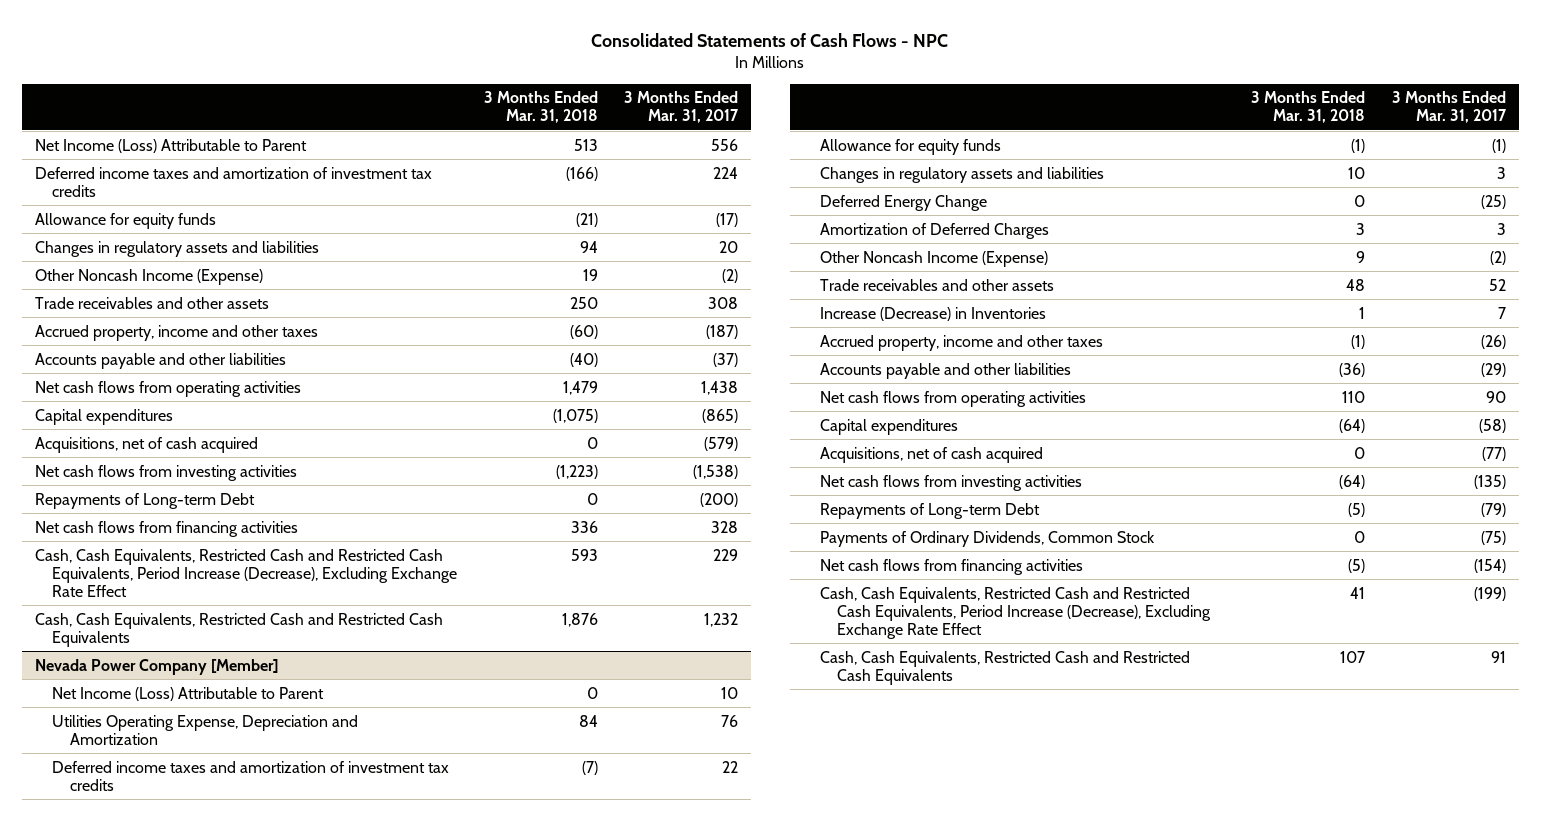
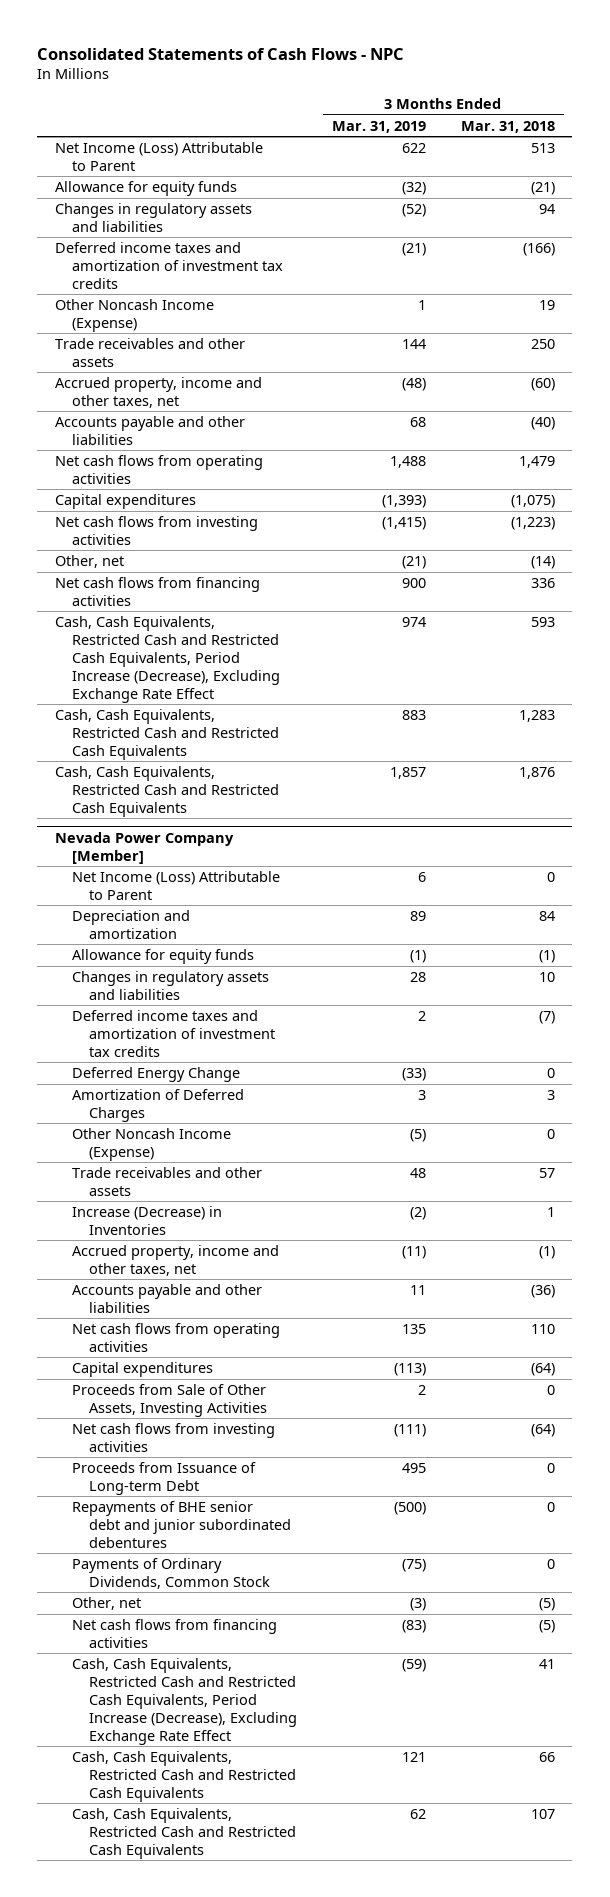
- | 3 Months Ended Mar. 31, 2018 | 3 Months Ended Mar. 31, 2017
+ | 3 Months Ended Mar. 31, 2019 | 3 Months Ended Mar. 31, 2018
moved down: Deferred income taxes and amortization of investment tax credits | (21) | (166)
- Accrued property, income and other taxes | (60) | (187)
+ Accrued property, income and other taxes, net | (48) | (60)
- Acquisitions, net of cash acquired | 0 | (579)
- Repayments of Long-term Debt | 0 | (200)
+ Other, net | (21) | (14)
+ Cash, Cash Equivalents, Restricted Cash and Restricted Cash Equivalents | 883 | 1,283
@ Nevada Power Company [Member]
- Utilities Operating Expense, Depreciation and Amortization | 84 | 76
+ Depreciation and amortization | 89 | 84
moved down: Deferred income taxes and amortization of investment tax credits | 2 | (7)
- Other Noncash Income (Expense) | 9 | (2)
- Trade receivables and other assets | 48 | 52
+ Other Noncash Income (Expense) | (5) | 0
+ Trade receivables and other assets | 48 | 57
- Accrued property, income and other taxes | (1) | (26)
+ Accrued property, income and other taxes, net | (11) | (1)
- Acquisitions, net of cash acquired | 0 | (77)
+ Proceeds from Sale of Other Assets, Investing Activities | 2 | 0
- Repayments of Long-term Debt | (5) | (79)
+ Proceeds from Issuance of Long-term Debt | 495 | 0
+ Repayments of BHE senior debt and junior subordinated debentures | (500) | 0
+ Other, net | (3) | (5)
+ Cash, Cash Equivalents, Restricted Cash and Restricted Cash Equivalents | 121 | 66

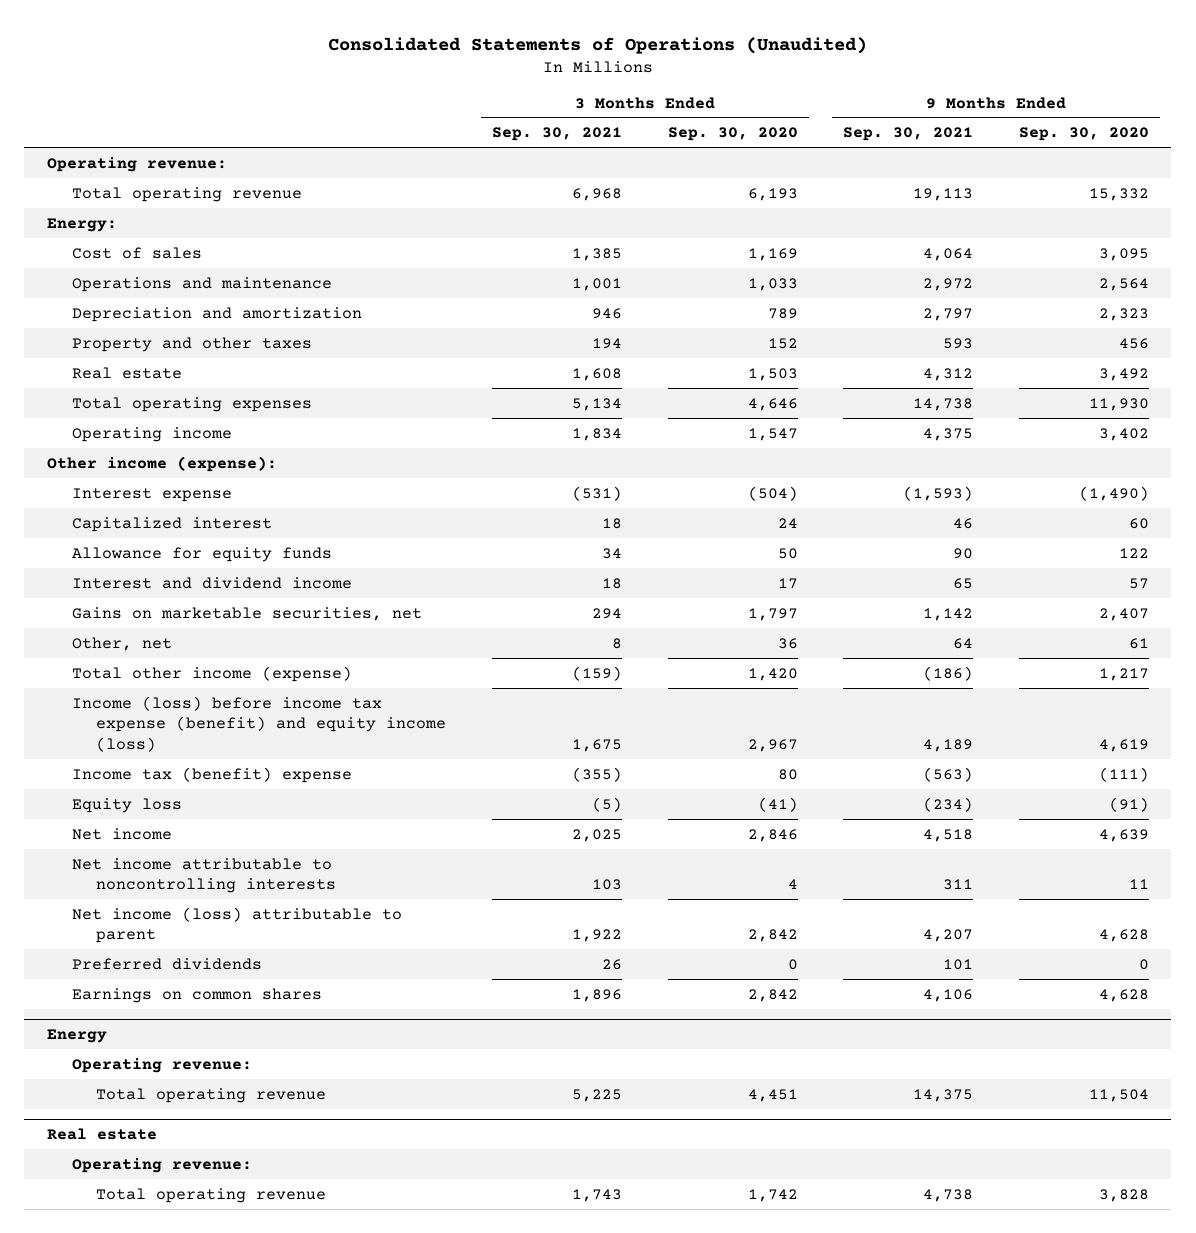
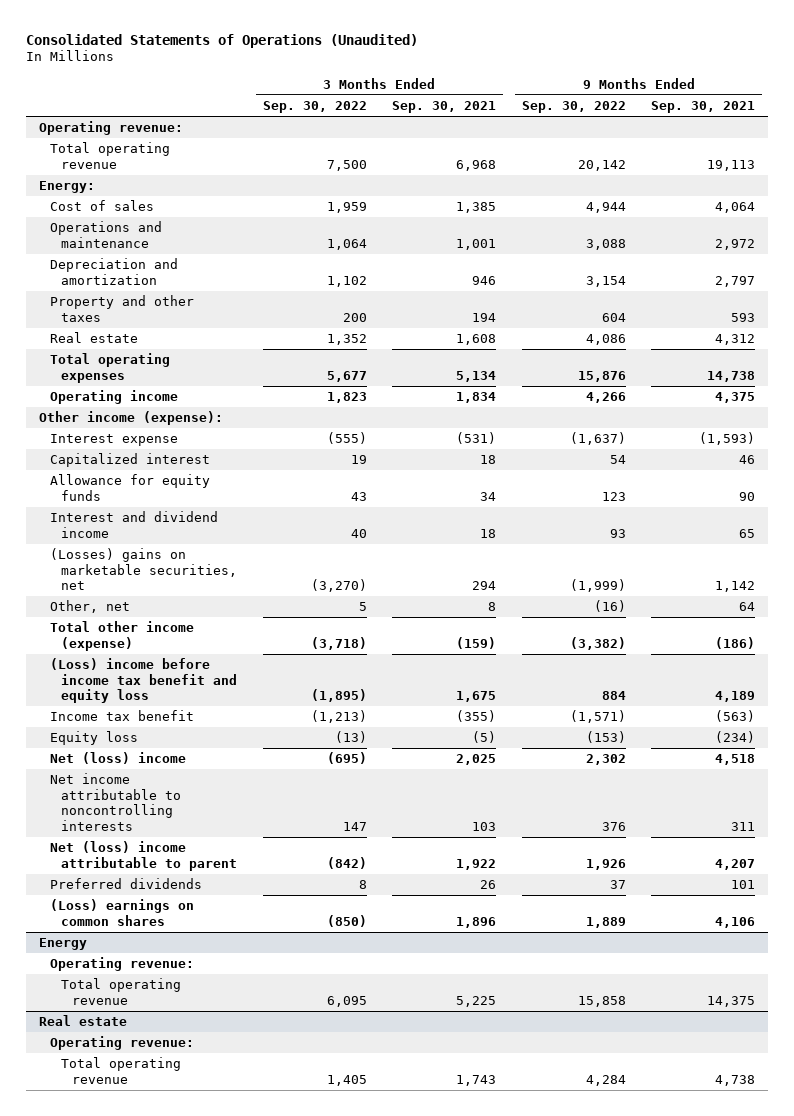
- | 3 Months Ended Sep. 30, 2021 | 3 Months Ended Sep. 30, 2020 | 9 Months Ended Sep. 30, 2021 | 9 Months Ended Sep. 30, 2020
+ | 3 Months Ended Sep. 30, 2022 | 3 Months Ended Sep. 30, 2021 | 9 Months Ended Sep. 30, 2022 | 9 Months Ended Sep. 30, 2021
- Gains on marketable securities, net | 294 | 1,797 | 1,142 | 2,407
+ (Losses) gains on marketable securities, net | (3,270) | 294 | (1,999) | 1,142
- Income (loss) before income tax expense (benefit) and equity income (loss) | 1,675 | 2,967 | 4,189 | 4,619
- Income tax (benefit) expense | (355) | 80 | (563) | (111)
+ (Loss) income before income tax benefit and equity loss | (1,895) | 1,675 | 884 | 4,189
+ Income tax benefit | (1,213) | (355) | (1,571) | (563)
- Net income | 2,025 | 2,846 | 4,518 | 4,639
+ Net (loss) income | (695) | 2,025 | 2,302 | 4,518
- Net income (loss) attributable to parent | 1,922 | 2,842 | 4,207 | 4,628
+ Net (loss) income attributable to parent | (842) | 1,922 | 1,926 | 4,207
- Earnings on common shares | 1,896 | 2,842 | 4,106 | 4,628
+ (Loss) earnings on common shares | (850) | 1,896 | 1,889 | 4,106

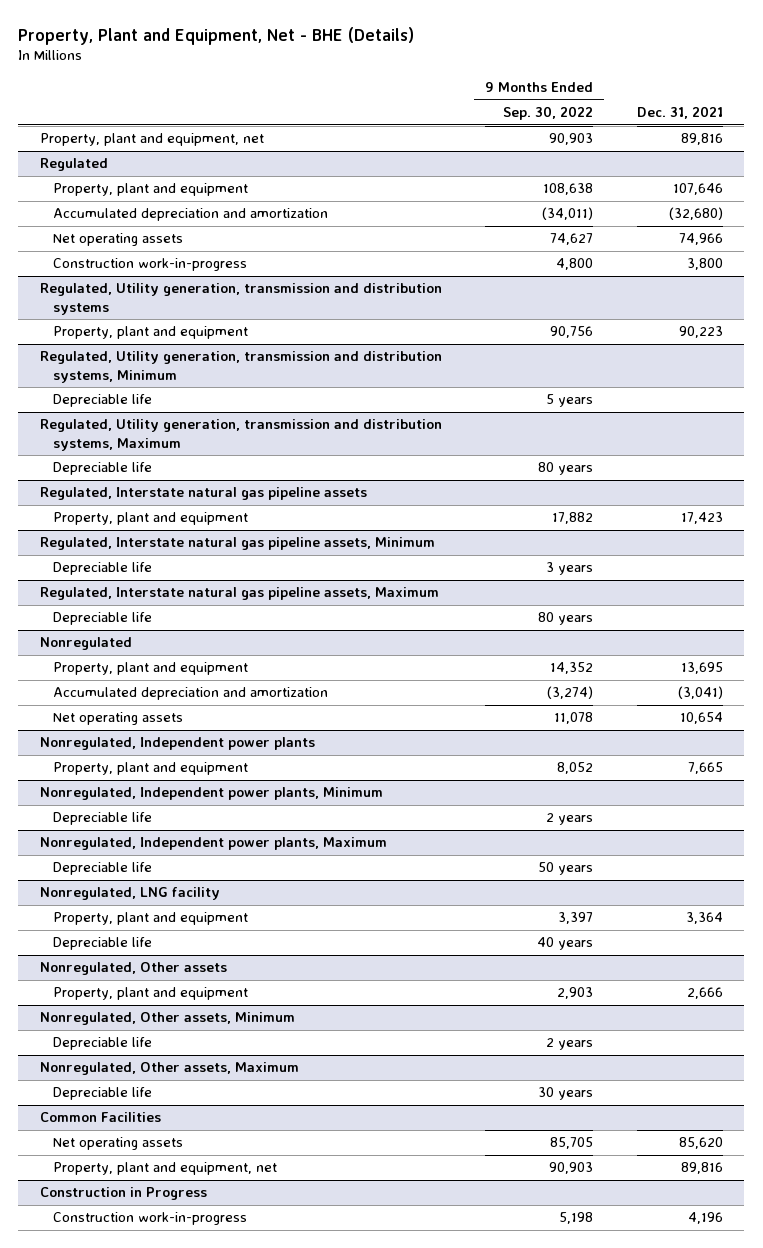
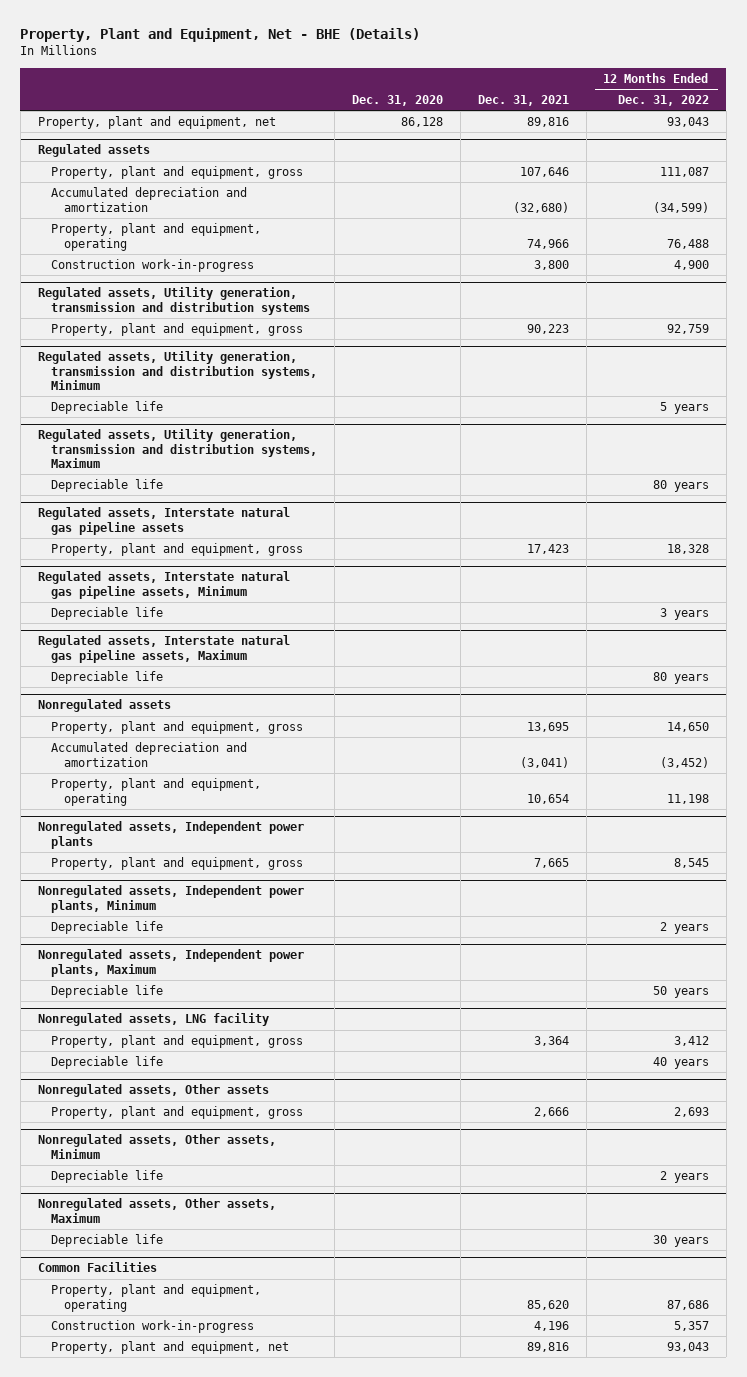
- | 9 Months Ended Sep. 30, 2022 | Dec. 31, 2021
+ | Dec. 31, 2020 | Dec. 31, 2021 | 12 Months Ended Dec. 31, 2022
- Regulated
- Property, plant and equipment | 108,638 | 107,646
+ Regulated assets
+ Property, plant and equipment, gross | | 107,646 | 111,087
- Net operating assets | 74,627 | 74,966
+ Property, plant and equipment, operating | | 74,966 | 76,488
- Regulated, Utility generation, transmission and distribution systems
- Property, plant and equipment | 90,756 | 90,223
- Regulated, Utility generation, transmission and distribution systems, Minimum
+ Regulated assets, Utility generation, transmission and distribution systems
+ Property, plant and equipment, gross | | 90,223 | 92,759
+ Regulated assets, Utility generation, transmission and distribution systems, Minimum
- Regulated, Utility generation, transmission and distribution systems, Maximum
+ Regulated assets, Utility generation, transmission and distribution systems, Maximum
- Regulated, Interstate natural gas pipeline assets
- Property, plant and equipment | 17,882 | 17,423
- Regulated, Interstate natural gas pipeline assets, Minimum
+ Regulated assets, Interstate natural gas pipeline assets
+ Property, plant and equipment, gross | | 17,423 | 18,328
+ Regulated assets, Interstate natural gas pipeline assets, Minimum
- Regulated, Interstate natural gas pipeline assets, Maximum
+ Regulated assets, Interstate natural gas pipeline assets, Maximum
- Nonregulated
- Property, plant and equipment | 14,352 | 13,695
+ Nonregulated assets
+ Property, plant and equipment, gross | | 13,695 | 14,650
- Net operating assets | 11,078 | 10,654
- Nonregulated, Independent power plants
- Property, plant and equipment | 8,052 | 7,665
- Nonregulated, Independent power plants, Minimum
+ Property, plant and equipment, operating | | 10,654 | 11,198
+ Nonregulated assets, Independent power plants
+ Property, plant and equipment, gross | | 7,665 | 8,545
+ Nonregulated assets, Independent power plants, Minimum
- Nonregulated, Independent power plants, Maximum
+ Nonregulated assets, Independent power plants, Maximum
- Nonregulated, LNG facility
- Property, plant and equipment | 3,397 | 3,364
+ Nonregulated assets, LNG facility
+ Property, plant and equipment, gross | | 3,364 | 3,412
- Nonregulated, Other assets
- Property, plant and equipment | 2,903 | 2,666
- Nonregulated, Other assets, Minimum
+ Nonregulated assets, Other assets
+ Property, plant and equipment, gross | | 2,666 | 2,693
+ Nonregulated assets, Other assets, Minimum
- Nonregulated, Other assets, Maximum
+ Nonregulated assets, Other assets, Maximum
@ Common Facilities
- Net operating assets | 85,705 | 85,620
- Construction in Progress
@ Common Facilities
+ Property, plant and equipment, operating | | 85,620 | 87,686
moved down: Property, plant and equipment, net | | 89,816 | 93,043

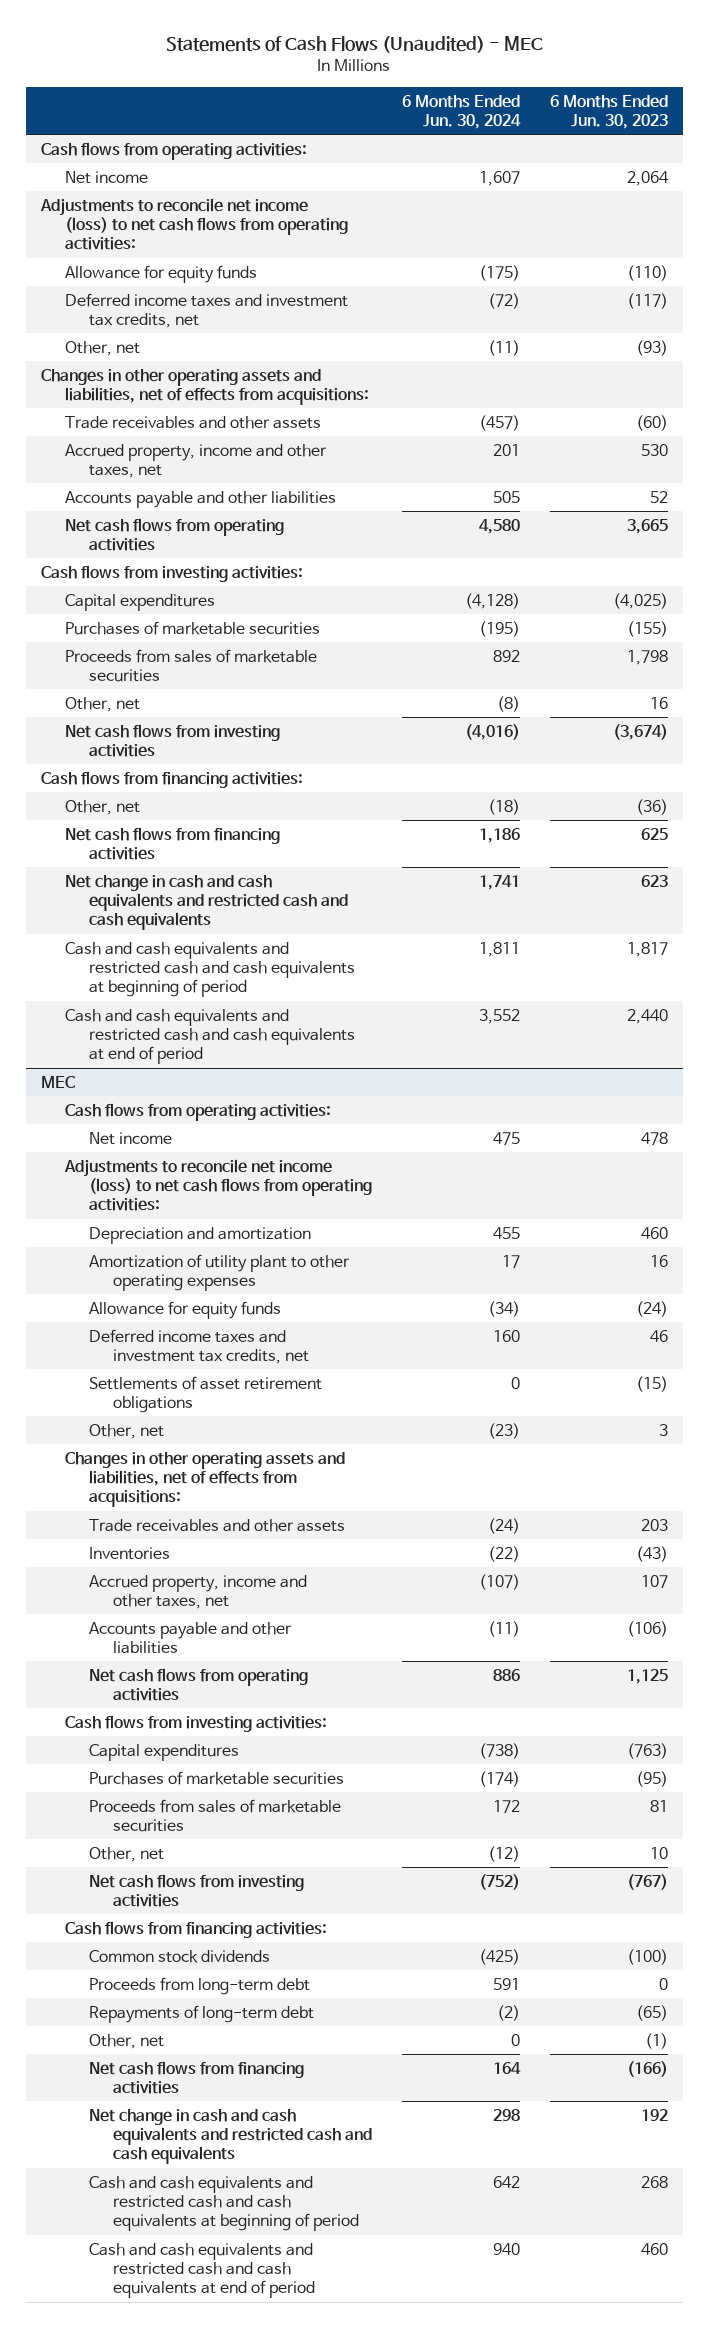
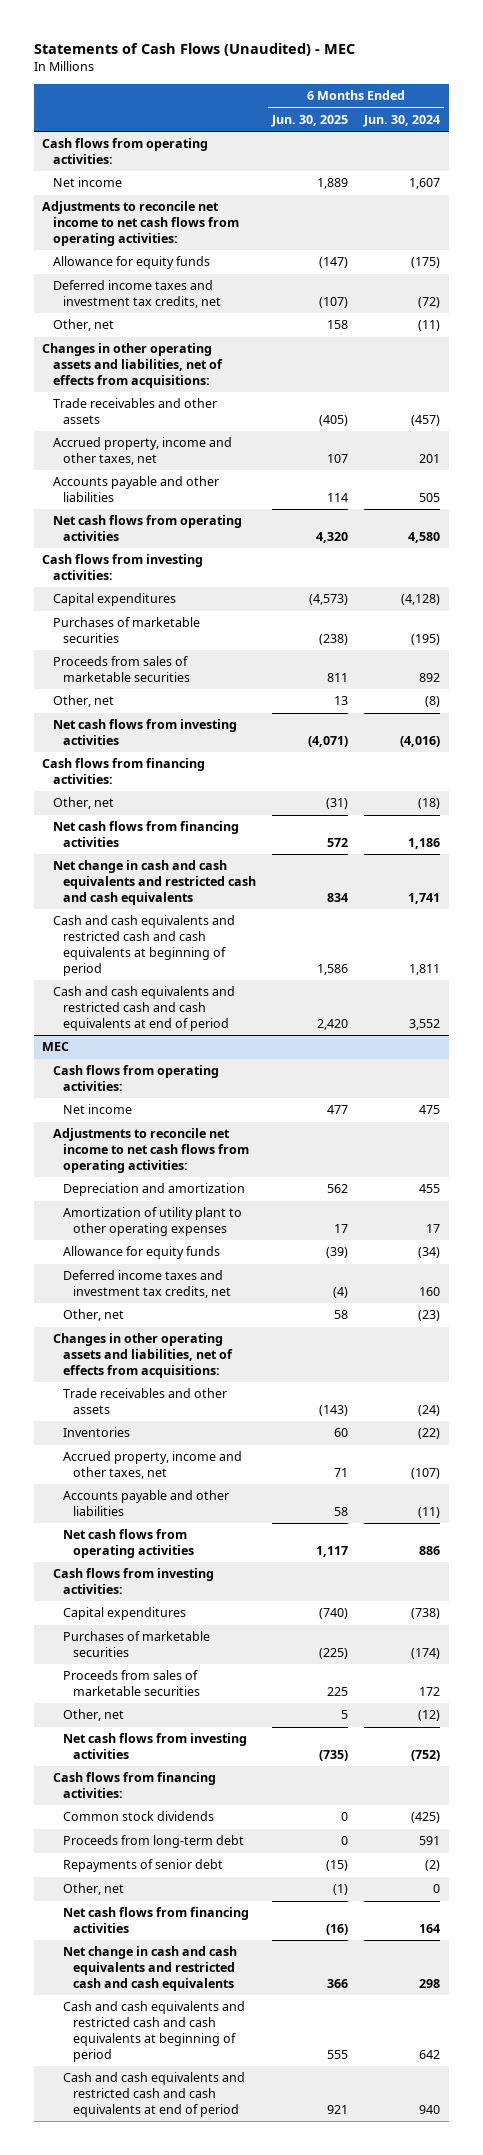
- | 6 Months Ended Jun. 30, 2024 | 6 Months Ended Jun. 30, 2023
+ | 6 Months Ended Jun. 30, 2025 | 6 Months Ended Jun. 30, 2024
- Adjustments to reconcile net income (loss) to net cash flows from operating activities:
+ Adjustments to reconcile net income to net cash flows from operating activities:
@ MEC
- Adjustments to reconcile net income (loss) to net cash flows from operating activities:
+ Adjustments to reconcile net income to net cash flows from operating activities:
- Settlements of asset retirement obligations | 0 | (15)
- Repayments of long-term debt | (2) | (65)
+ Repayments of senior debt | (15) | (2)

